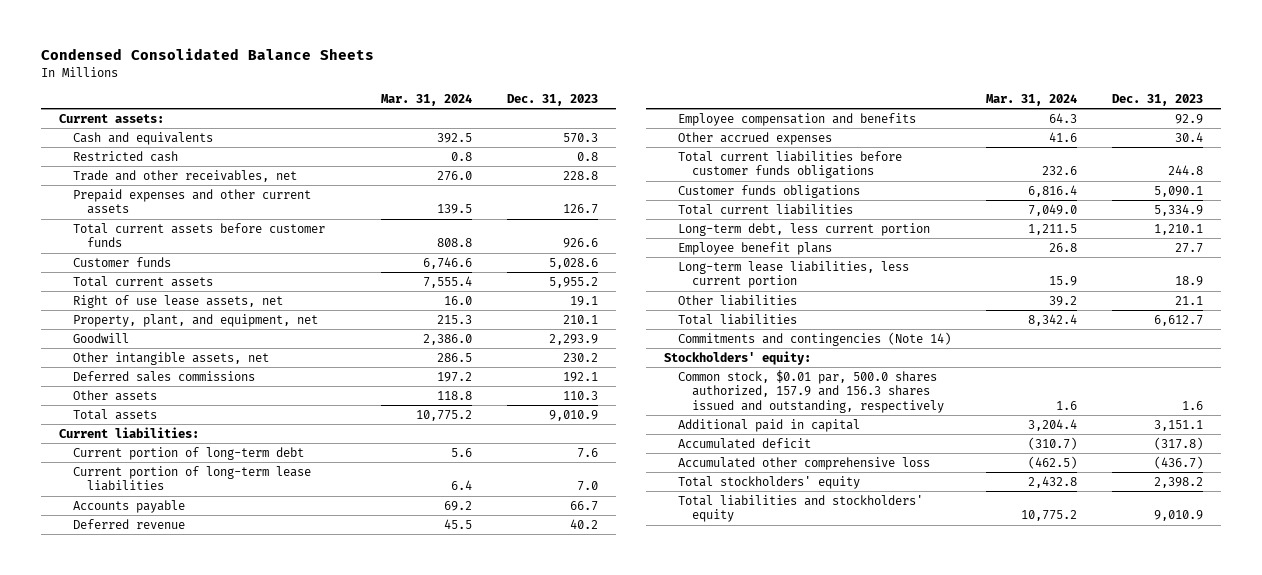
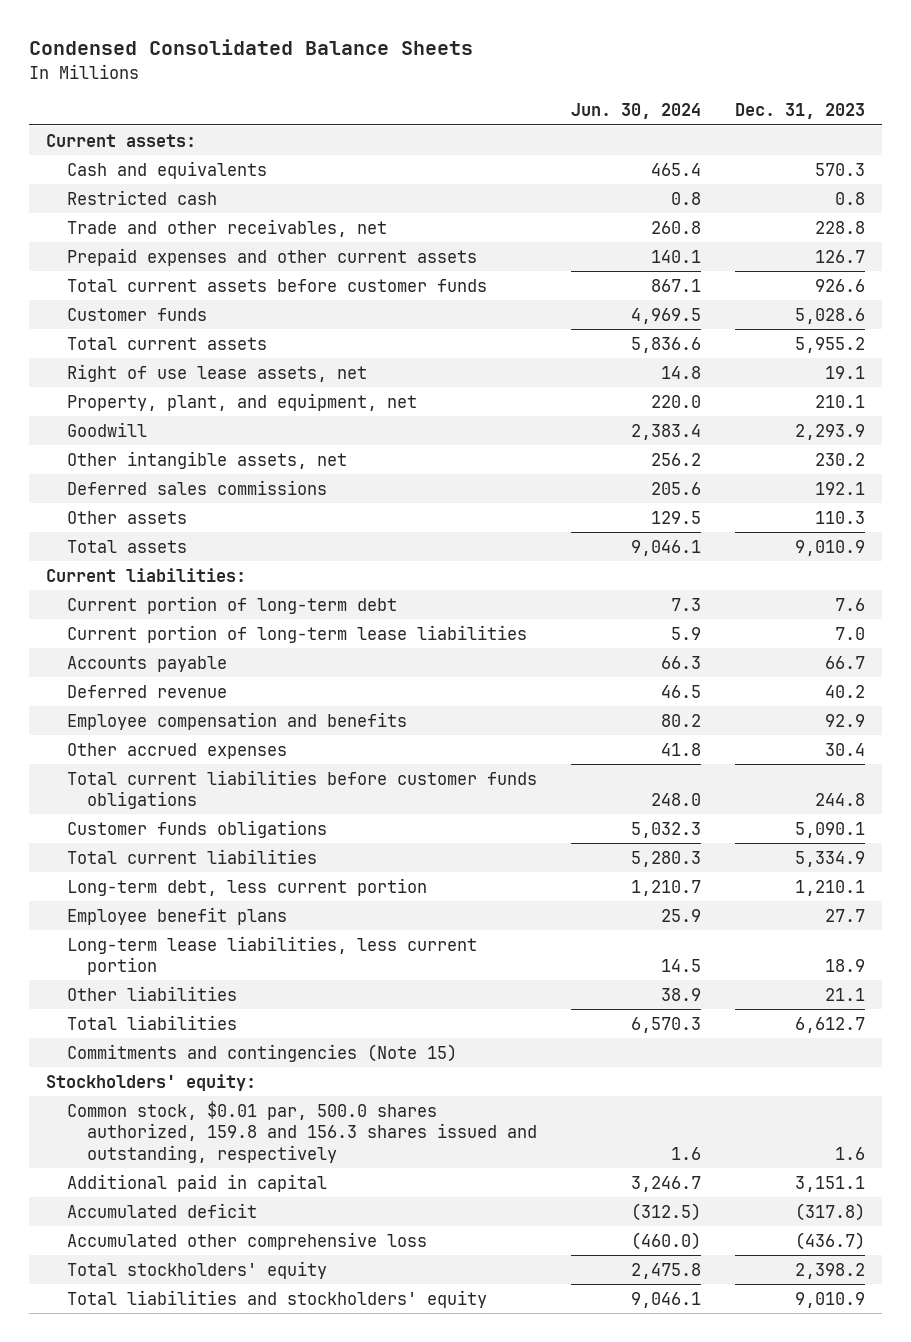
- | Mar. 31, 2024 | Dec. 31, 2023
+ | Jun. 30, 2024 | Dec. 31, 2023
- Commitments and contingencies (Note 14)
+ Commitments and contingencies (Note 15)
- Common stock, $0.01 par, 500.0 shares authorized, 157.9 and 156.3 shares issued and outstanding, respectively | 1.6 | 1.6
+ Common stock, $0.01 par, 500.0 shares authorized, 159.8 and 156.3 shares issued and outstanding, respectively | 1.6 | 1.6

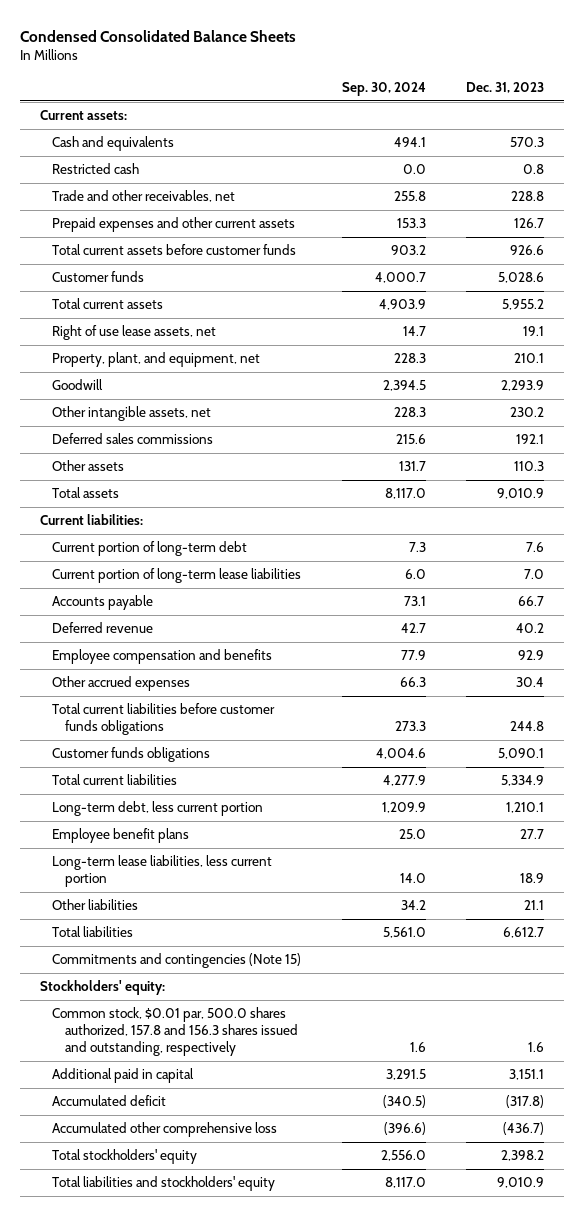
- | Jun. 30, 2024 | Dec. 31, 2023
+ | Sep. 30, 2024 | Dec. 31, 2023
- Common stock, $0.01 par, 500.0 shares authorized, 159.8 and 156.3 shares issued and outstanding, respectively | 1.6 | 1.6
+ Common stock, $0.01 par, 500.0 shares authorized, 157.8 and 156.3 shares issued and outstanding, respectively | 1.6 | 1.6

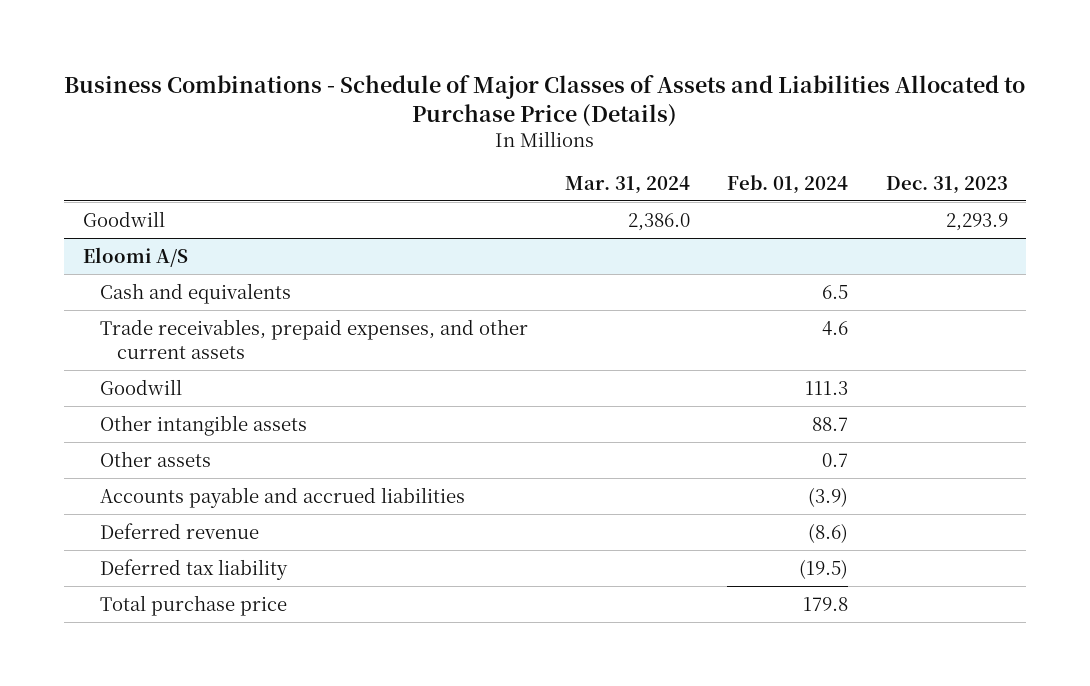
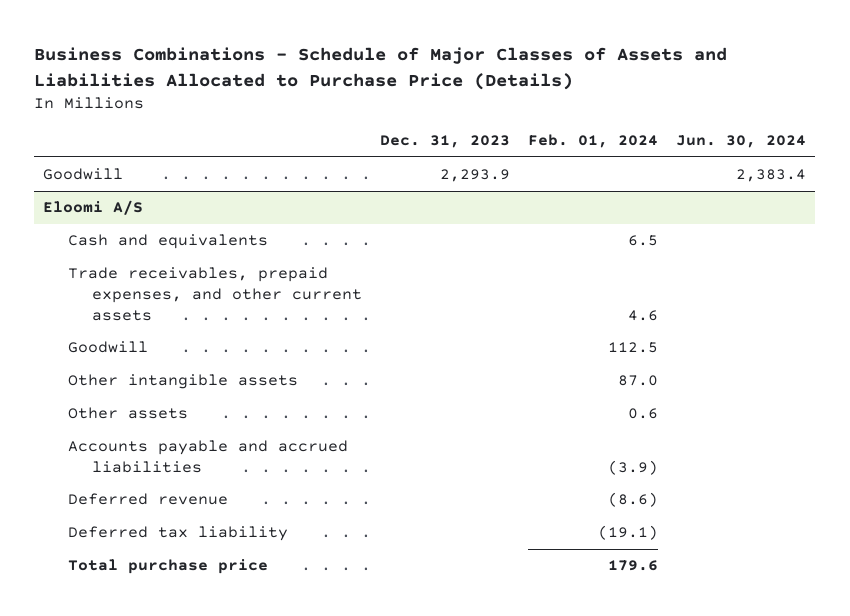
- | Mar. 31, 2024 | Feb. 01, 2024 | Dec. 31, 2023
+ | Dec. 31, 2023 | Feb. 01, 2024 | Jun. 30, 2024
@ Eloomi A/S
- Goodwill | | 111.3 |
- Other intangible assets | | 88.7 |
- Other assets | | 0.7 |
+ Goodwill | | 112.5 |
+ Other intangible assets | | 87.0 |
+ Other assets | | 0.6 |
- Deferred tax liability | | (19.5) |
- Total purchase price | | 179.8 |
+ Deferred tax liability | | (19.1) |
+ Total purchase price | | 179.6 |

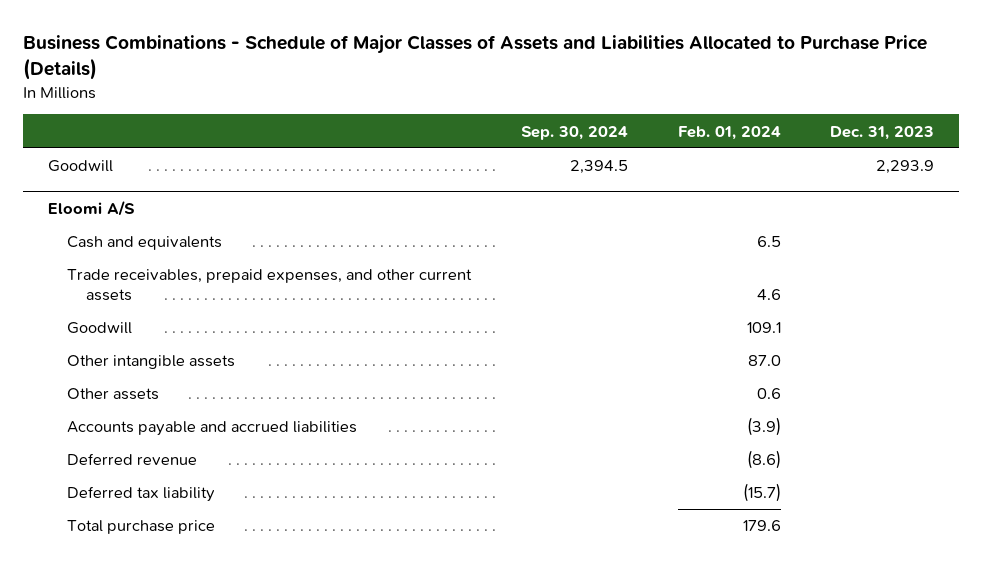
- | Dec. 31, 2023 | Feb. 01, 2024 | Jun. 30, 2024
+ | Sep. 30, 2024 | Feb. 01, 2024 | Dec. 31, 2023
@ Eloomi A/S
- Goodwill | | 112.5 |
+ Goodwill | | 109.1 |
- Deferred tax liability | | (19.1) |
+ Deferred tax liability | | (15.7) |

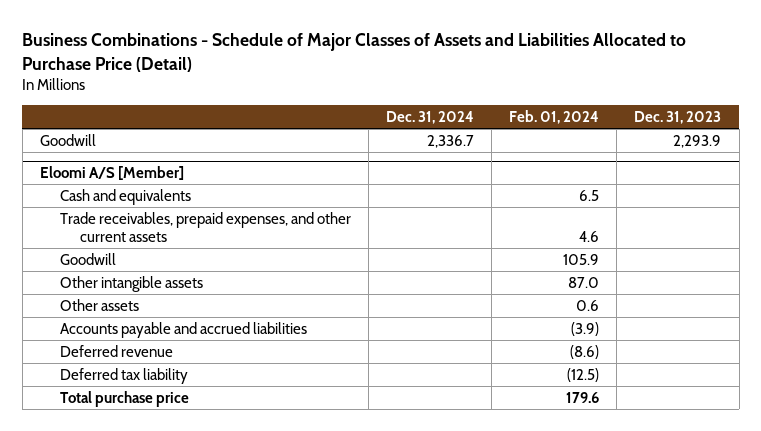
- Business Combinations - Schedule of Major Classes of Assets and Liabilities Allocated to Purchase Price (Details)
+ Business Combinations - Schedule of Major Classes of Assets and Liabilities Allocated to Purchase Price (Detail)
- | Sep. 30, 2024 | Feb. 01, 2024 | Dec. 31, 2023
+ | Dec. 31, 2024 | Feb. 01, 2024 | Dec. 31, 2023
- Eloomi A/S
+ Eloomi A/S [Member]
- Goodwill | | 109.1 |
+ Goodwill | | 105.9 |
- Deferred tax liability | | (15.7) |
+ Deferred tax liability | | (12.5) |

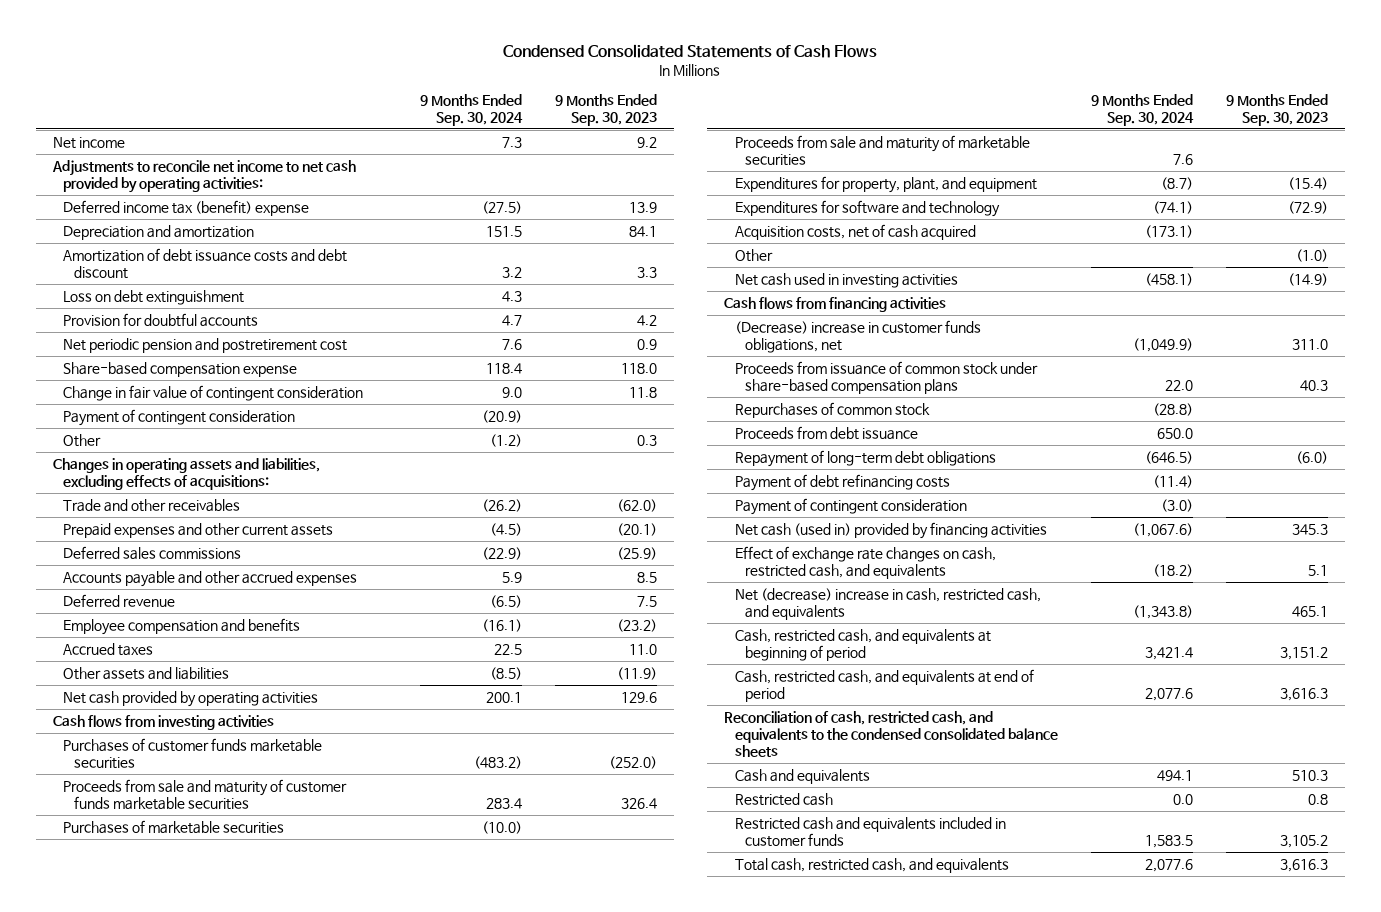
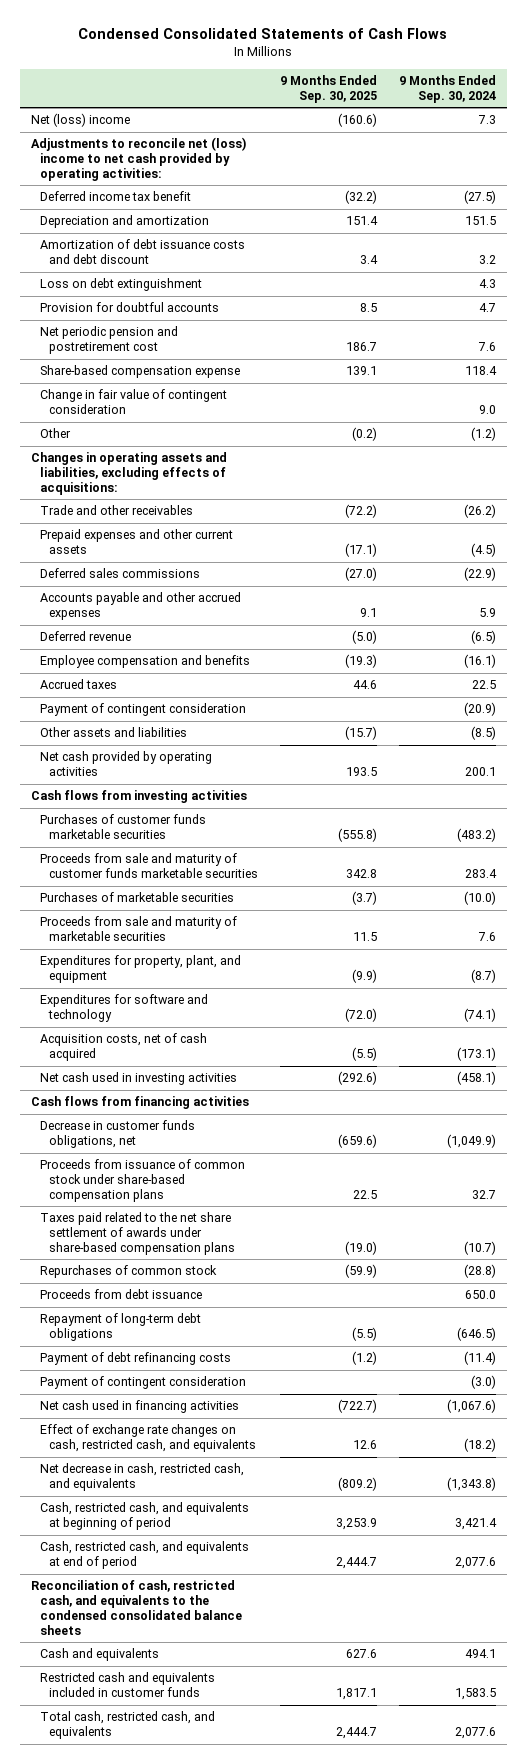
- | 9 Months Ended Sep. 30, 2024 | 9 Months Ended Sep. 30, 2023
+ | 9 Months Ended Sep. 30, 2025 | 9 Months Ended Sep. 30, 2024
- Net income | 7.3 | 9.2
- Adjustments to reconcile net income to net cash provided by operating activities:
- Deferred income tax (benefit) expense | (27.5) | 13.9
+ Net (loss) income | (160.6) | 7.3
+ Adjustments to reconcile net (loss) income to net cash provided by operating activities:
+ Deferred income tax benefit | (32.2) | (27.5)
moved down: Payment of contingent consideration | | (20.9)
- Other | | (1.0)
- (Decrease) increase in customer funds obligations, net | (1,049.9) | 311.0
- Proceeds from issuance of common stock under share-based compensation plans | 22.0 | 40.3
+ Decrease in customer funds obligations, net | (659.6) | (1,049.9)
+ Proceeds from issuance of common stock under share-based compensation plans | 22.5 | 32.7
+ Taxes paid related to the net share settlement of awards under share-based compensation plans | (19.0) | (10.7)
- Net cash (used in) provided by financing activities | (1,067.6) | 345.3
+ Net cash used in financing activities | (722.7) | (1,067.6)
- Net (decrease) increase in cash, restricted cash, and equivalents | (1,343.8) | 465.1
+ Net decrease in cash, restricted cash, and equivalents | (809.2) | (1,343.8)
- Restricted cash | 0.0 | 0.8

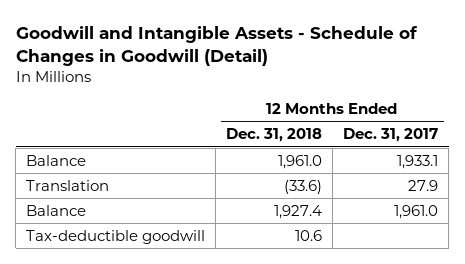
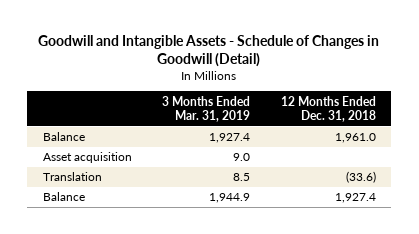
- | 12 Months Ended Dec. 31, 2018 | 12 Months Ended Dec. 31, 2017
+ | 3 Months Ended Mar. 31, 2019 | 12 Months Ended Dec. 31, 2018
+ Asset acquisition | 9.0 |
- Tax-deductible goodwill | 10.6 |

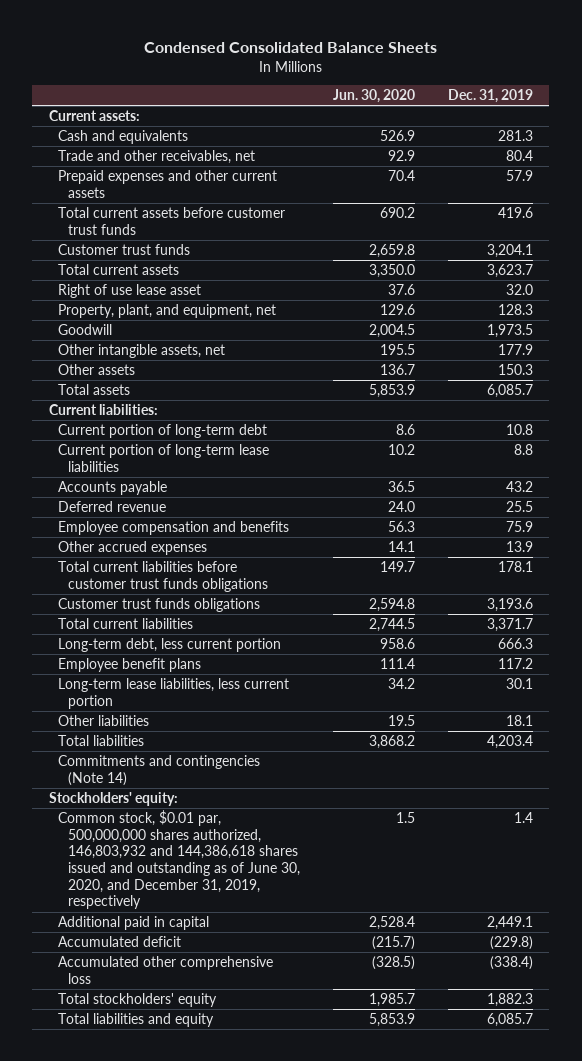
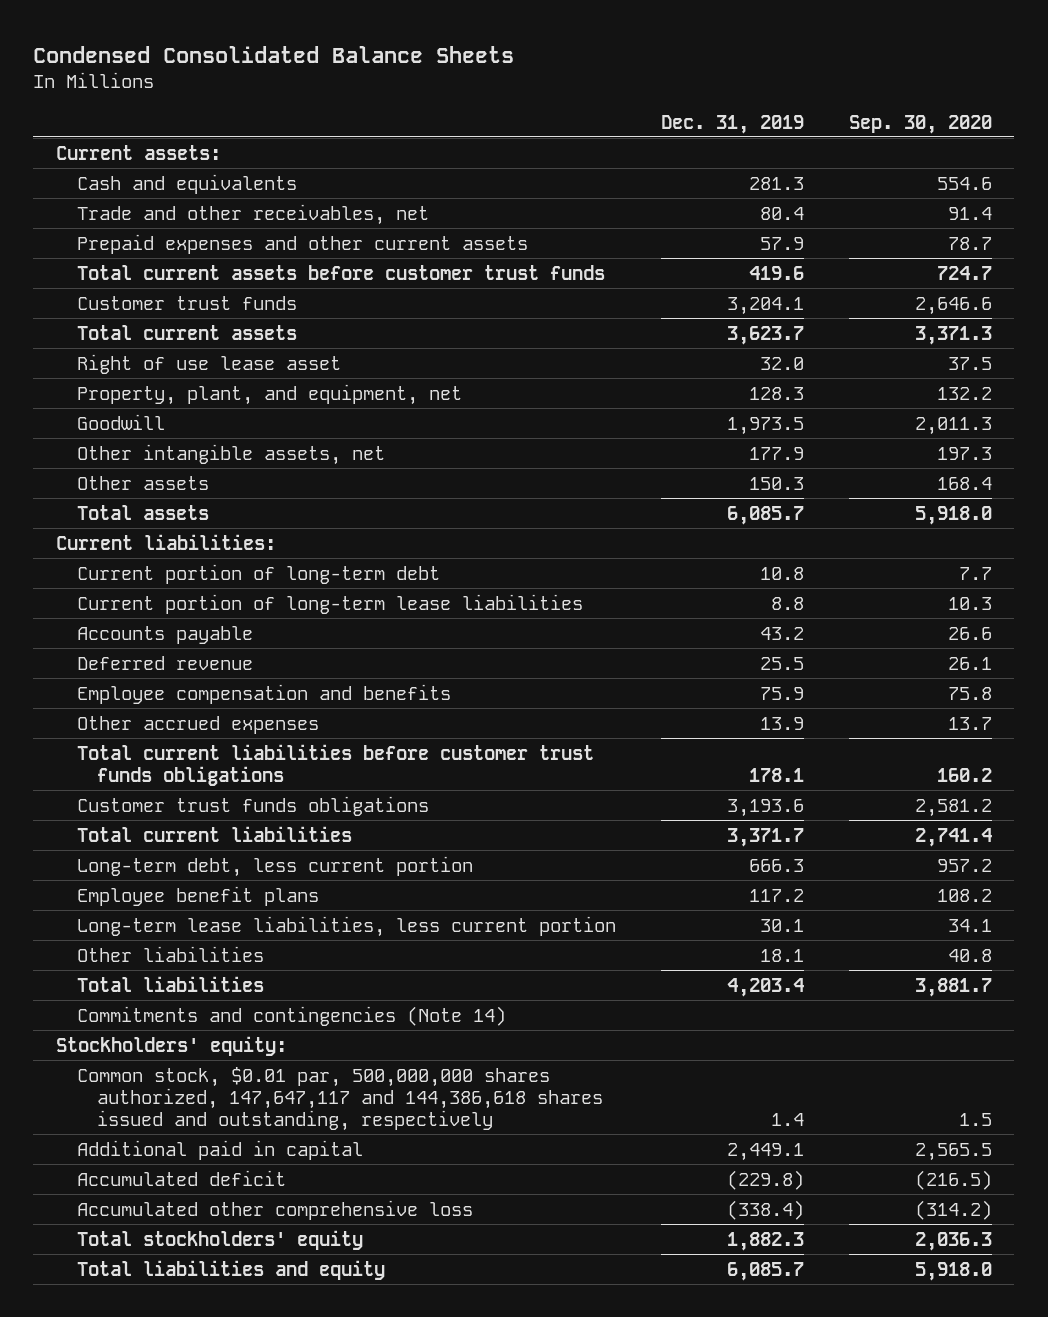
- | Jun. 30, 2020 | Dec. 31, 2019
+ | Dec. 31, 2019 | Sep. 30, 2020
- Common stock, $0.01 par, 500,000,000 shares authorized, 146,803,932 and 144,386,618 shares issued and outstanding as of June 30, 2020, and December 31, 2019, respectively | 1.5 | 1.4
+ Common stock, $0.01 par, 500,000,000 shares authorized, 147,647,117 and 144,386,618 shares issued and outstanding, respectively | 1.4 | 1.5

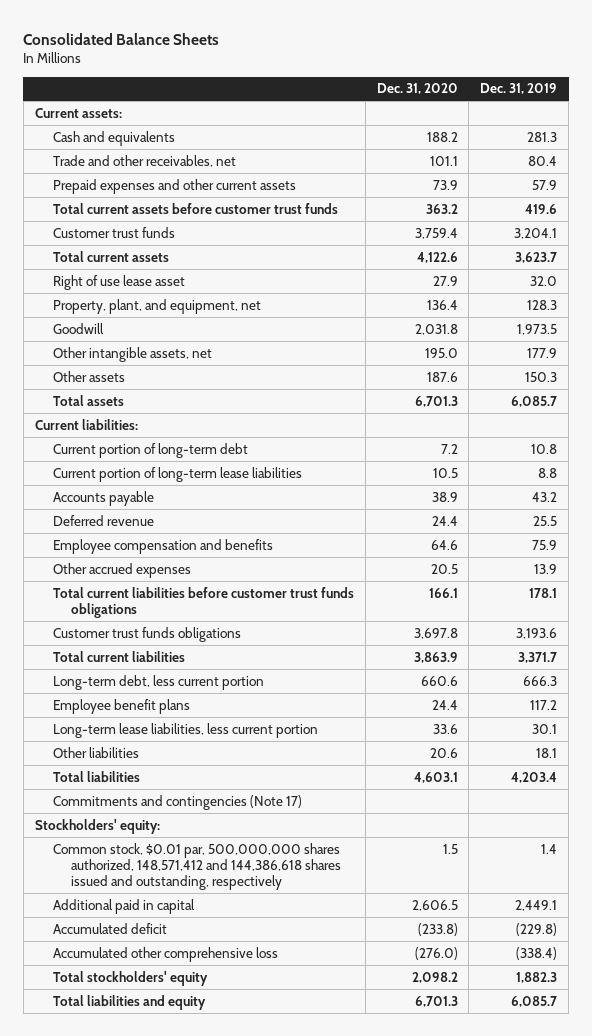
- Condensed Consolidated Balance Sheets
+ Consolidated Balance Sheets
- | Dec. 31, 2019 | Sep. 30, 2020
+ | Dec. 31, 2020 | Dec. 31, 2019
- Commitments and contingencies (Note 14)
+ Commitments and contingencies (Note 17)
- Common stock, $0.01 par, 500,000,000 shares authorized, 147,647,117 and 144,386,618 shares issued and outstanding, respectively | 1.4 | 1.5
+ Common stock, $0.01 par, 500,000,000 shares authorized, 148,571,412 and 144,386,618 shares issued and outstanding, respectively | 1.5 | 1.4

